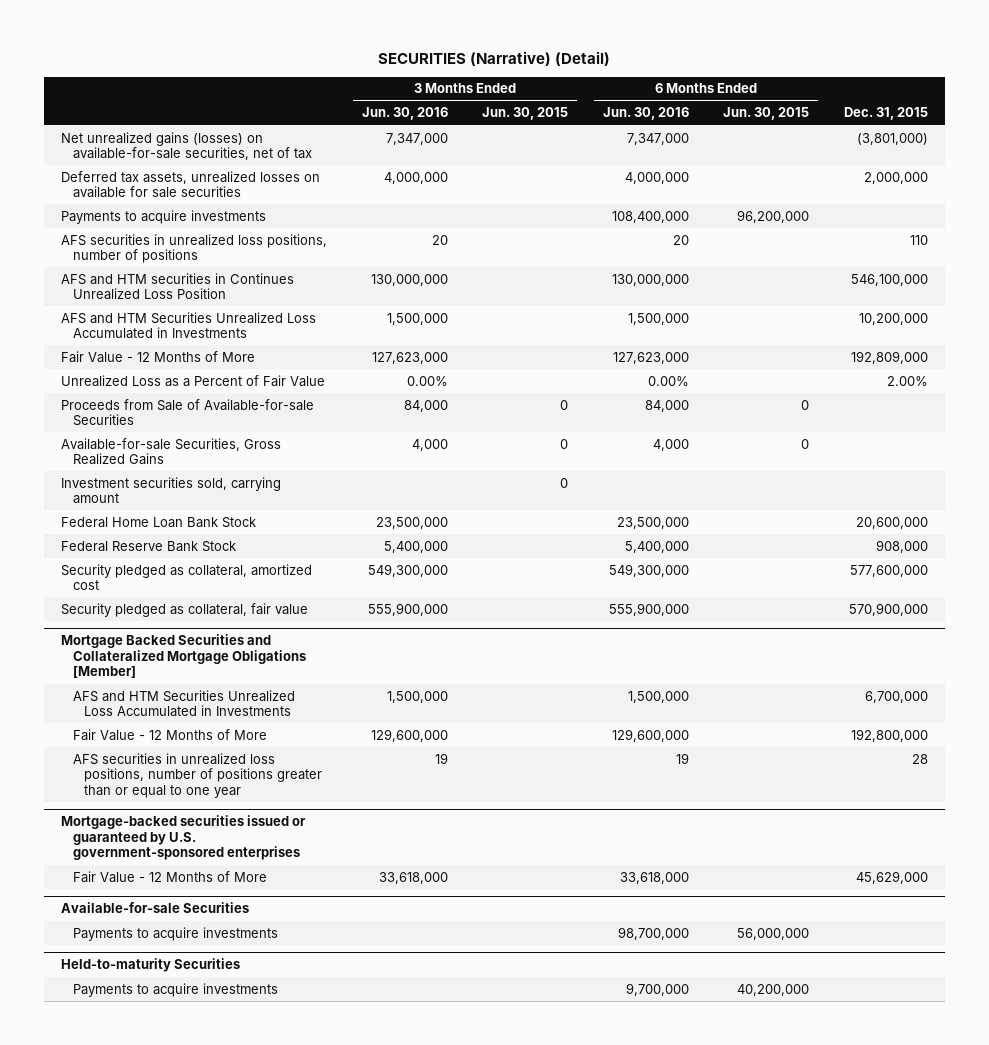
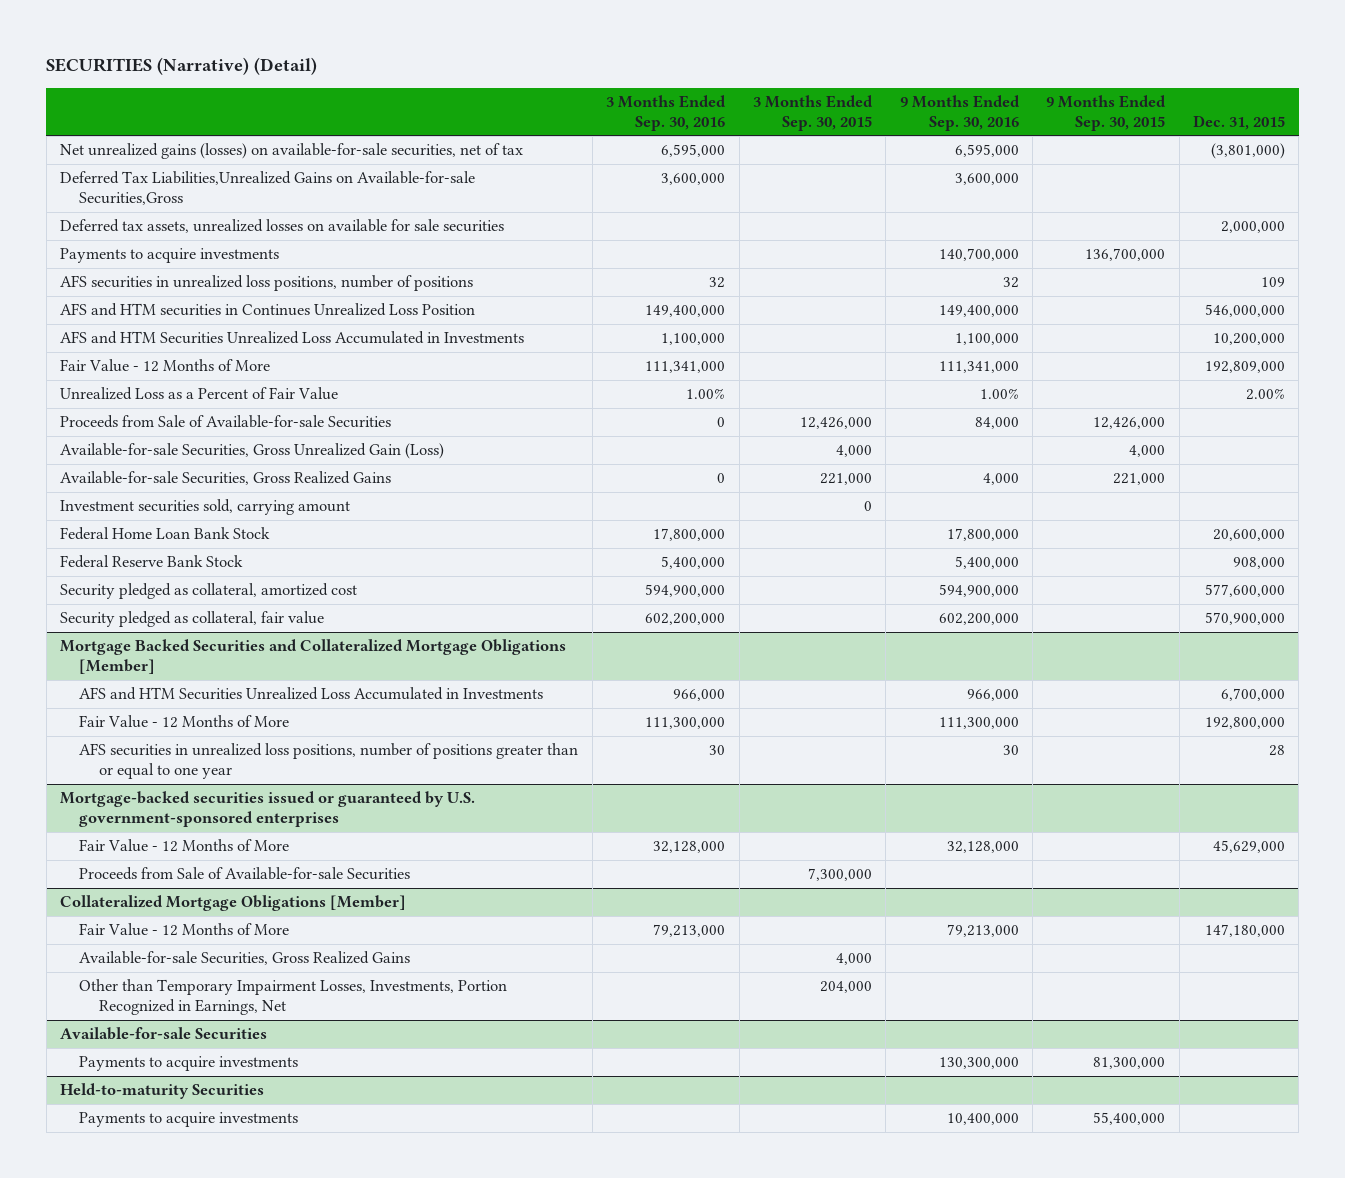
- | 3 Months Ended Jun. 30, 2016 | 3 Months Ended Jun. 30, 2015 | 6 Months Ended Jun. 30, 2016 | 6 Months Ended Jun. 30, 2015 | Dec. 31, 2015
+ | 3 Months Ended Sep. 30, 2016 | 3 Months Ended Sep. 30, 2015 | 9 Months Ended Sep. 30, 2016 | 9 Months Ended Sep. 30, 2015 | Dec. 31, 2015
+ Deferred Tax Liabilities,Unrealized Gains on Available-for-sale Securities,Gross | 3,600,000 | | 3,600,000 | |
- AFS securities in unrealized loss positions, number of positions | 20 | | 20 | | 110
- AFS and HTM securities in Continues Unrealized Loss Position | 130,000,000 | | 130,000,000 | | 546,100,000
+ AFS securities in unrealized loss positions, number of positions | 32 | | 32 | | 109
+ AFS and HTM securities in Continues Unrealized Loss Position | 149,400,000 | | 149,400,000 | | 546,000,000
+ Available-for-sale Securities, Gross Unrealized Gain (Loss) | | 4,000 | | 4,000 |
@ Mortgage-backed securities issued or guaranteed by U.S. government-sponsored enterprises
+ Proceeds from Sale of Available-for-sale Securities | | 7,300,000 | | |
+ Collateralized Mortgage Obligations [Member]
+ Fair Value - 12 Months of More | 79,213,000 | | 79,213,000 | | 147,180,000
+ Available-for-sale Securities, Gross Realized Gains | | 4,000 | | |
+ Other than Temporary Impairment Losses, Investments, Portion Recognized in Earnings, Net | | 204,000 | | |

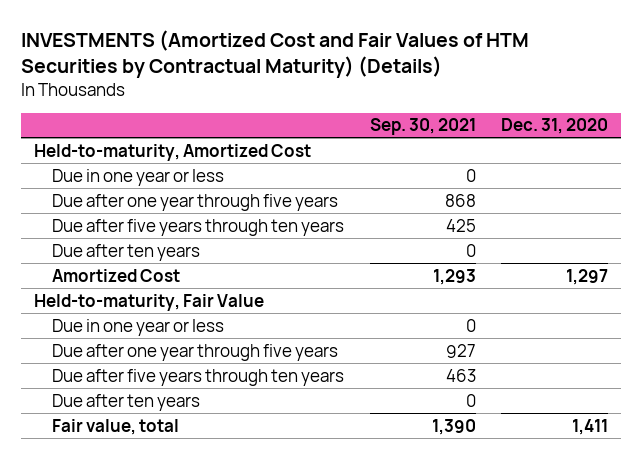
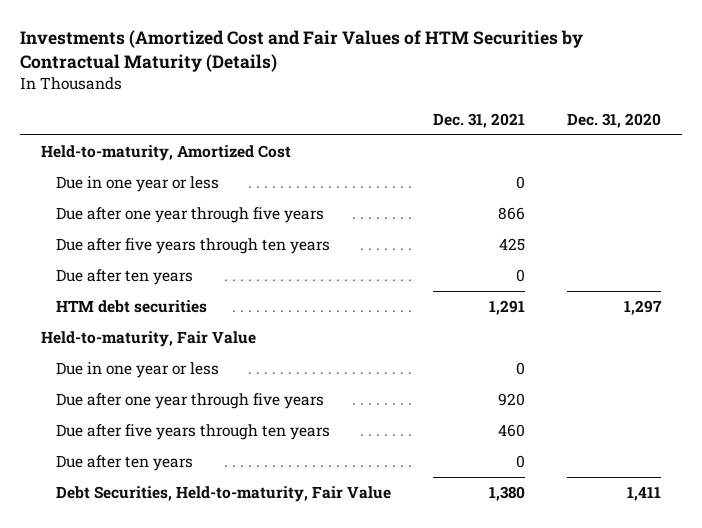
- INVESTMENTS (Amortized Cost and Fair Values of HTM Securities by Contractual Maturity) (Details)
+ Investments (Amortized Cost and Fair Values of HTM Securities by Contractual Maturity (Details)
- | Sep. 30, 2021 | Dec. 31, 2020
+ | Dec. 31, 2021 | Dec. 31, 2020
- Amortized Cost | 1,293 | 1,297
+ HTM debt securities | 1,291 | 1,297
- Fair value, total | 1,390 | 1,411
+ Debt Securities, Held-to-maturity, Fair Value | 1,380 | 1,411

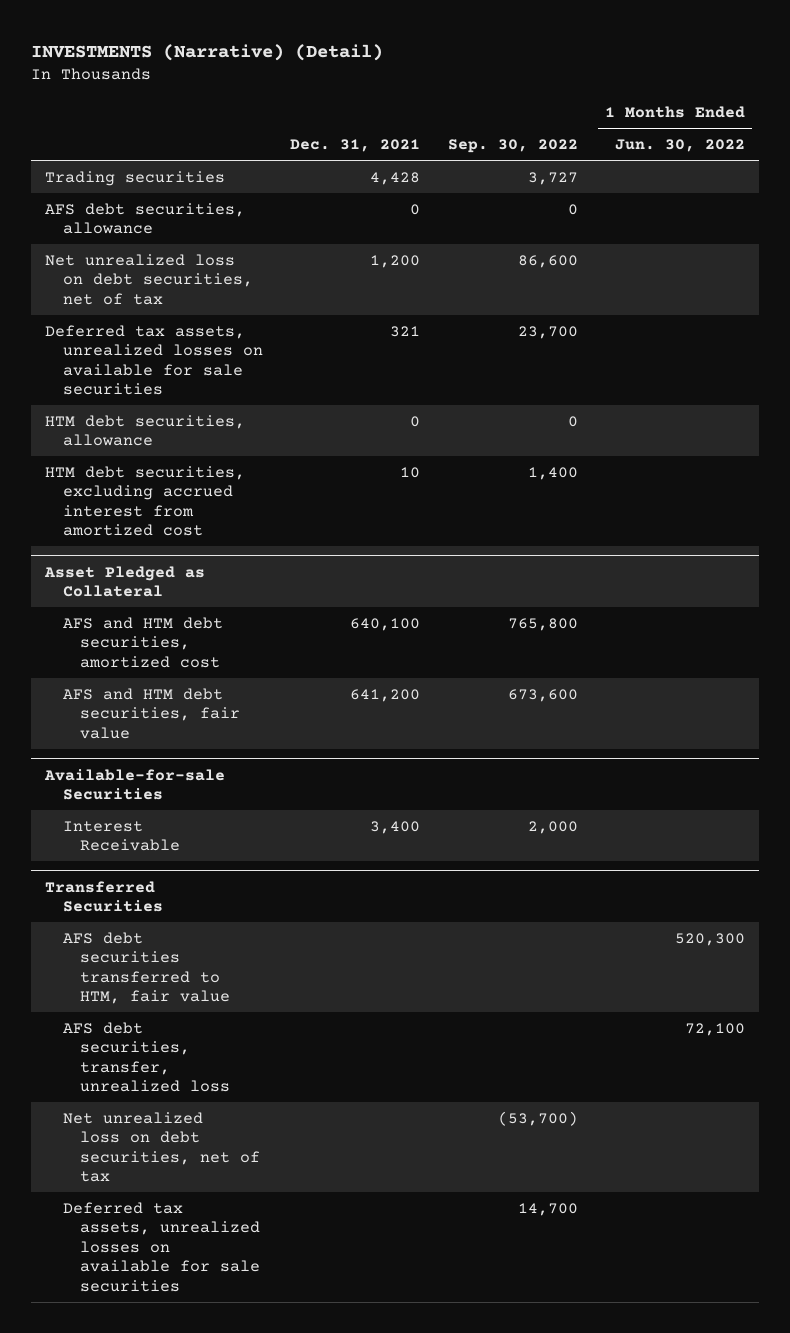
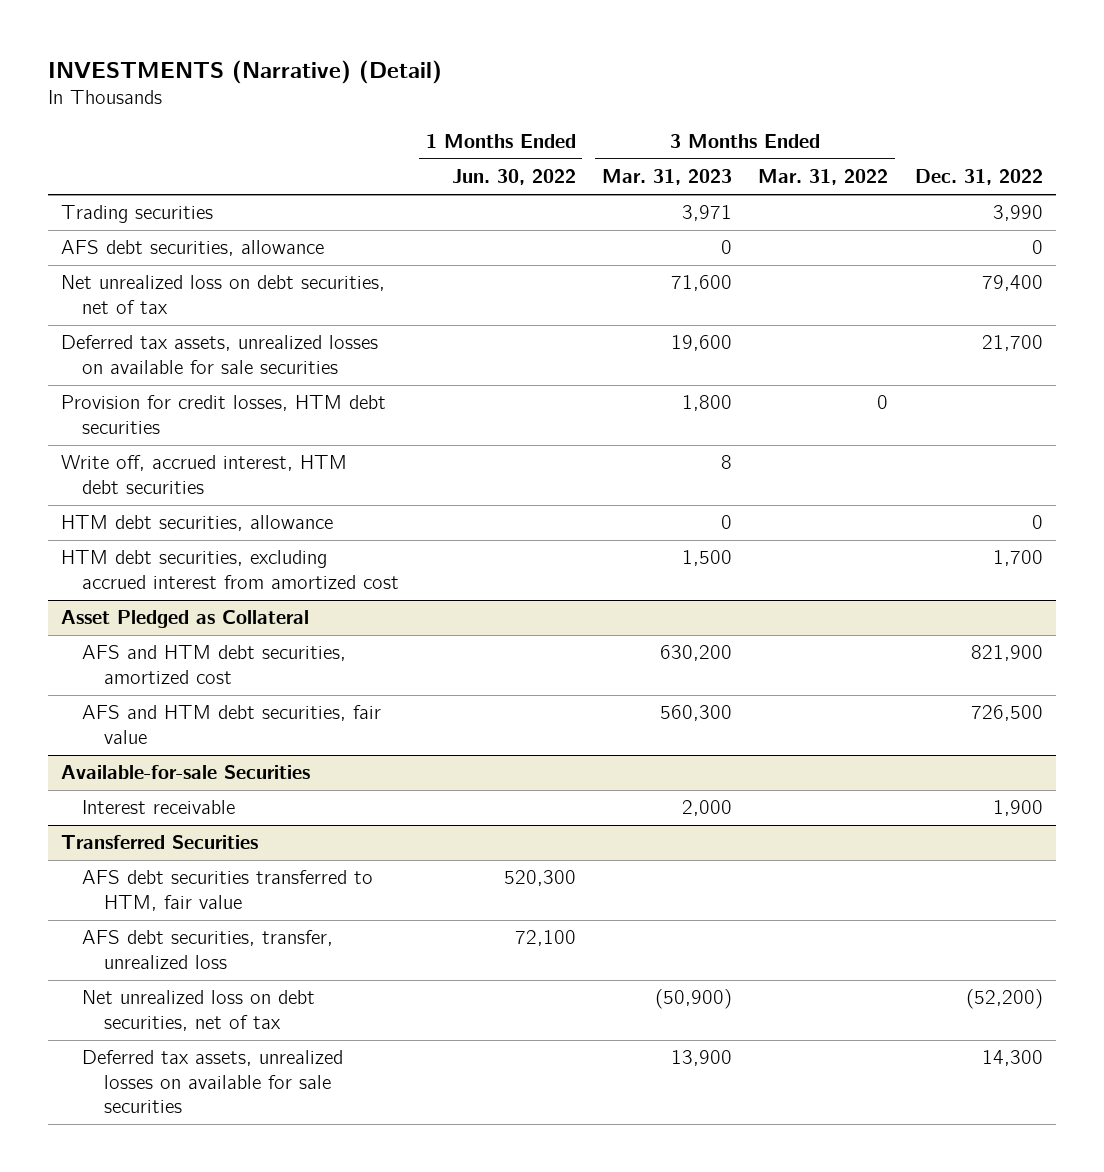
- | Dec. 31, 2021 | Sep. 30, 2022 | 1 Months Ended Jun. 30, 2022
+ | 1 Months Ended Jun. 30, 2022 | 3 Months Ended Mar. 31, 2023 | 3 Months Ended Mar. 31, 2022 | Dec. 31, 2022
+ Provision for credit losses, HTM debt securities | | 1,800 | 0 |
+ Write off, accrued interest, HTM debt securities | | 8 | |
@ Available-for-sale Securities
- Interest Receivable | 3,400 | 2,000 |
+ Interest receivable | | 2,000 | | 1,900

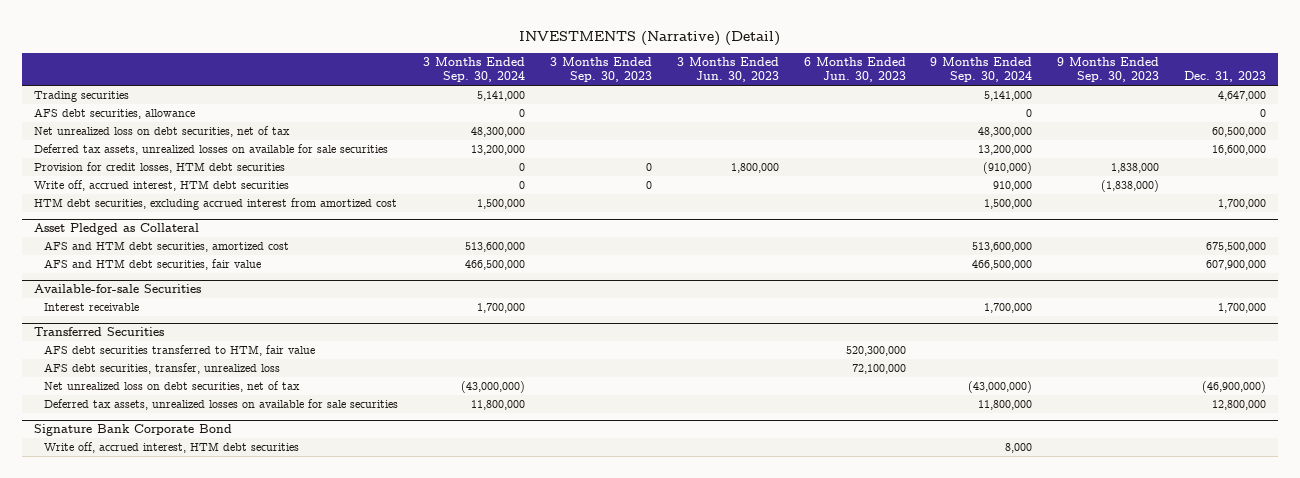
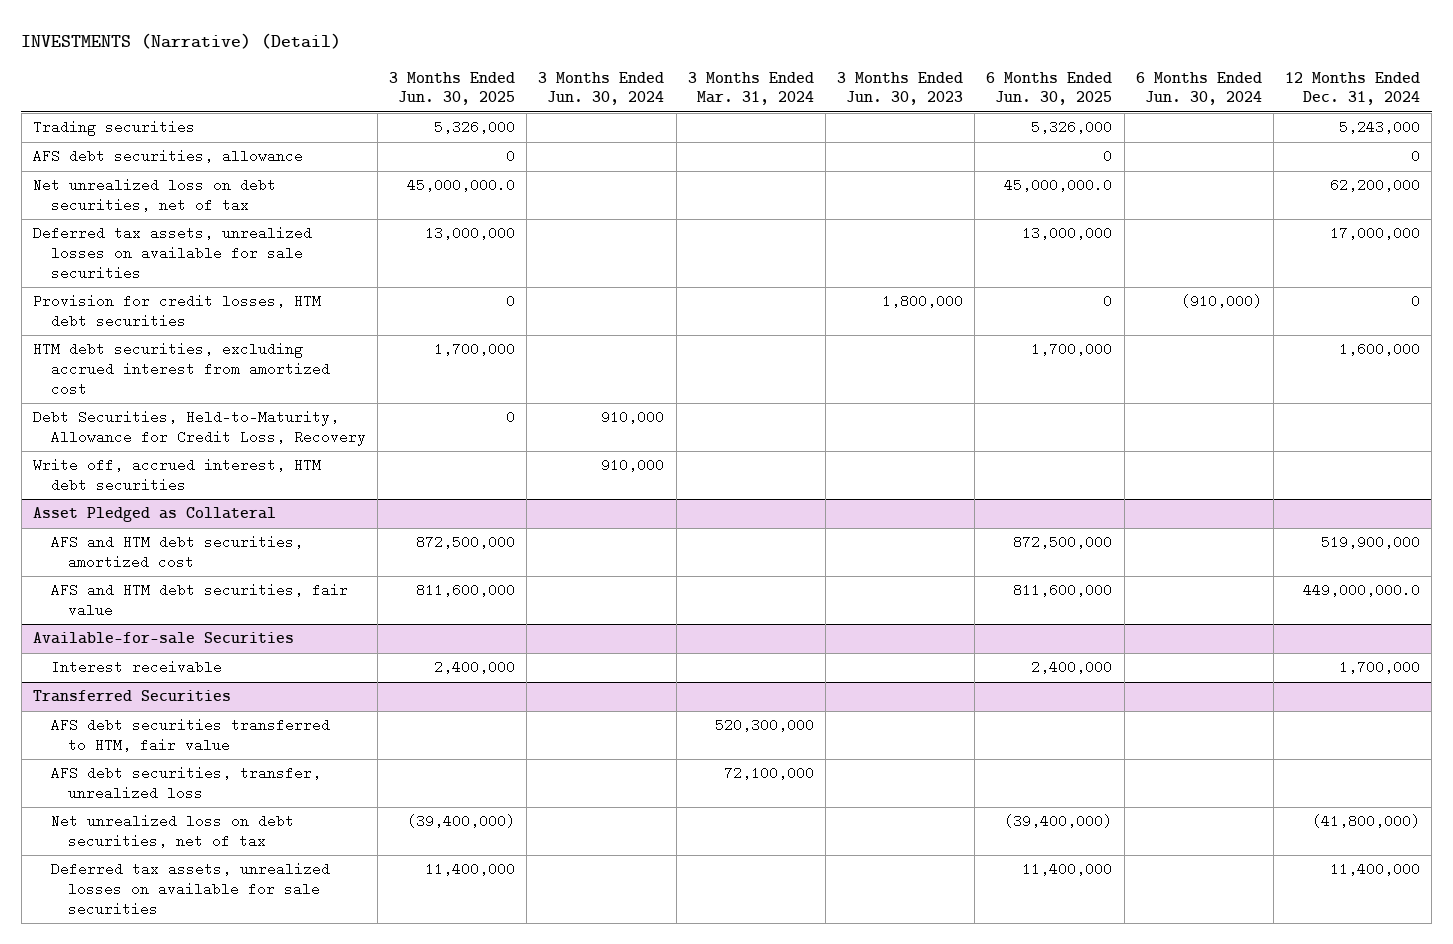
- | 3 Months Ended Sep. 30, 2024 | 3 Months Ended Sep. 30, 2023 | 3 Months Ended Jun. 30, 2023 | 6 Months Ended Jun. 30, 2023 | 9 Months Ended Sep. 30, 2024 | 9 Months Ended Sep. 30, 2023 | Dec. 31, 2023
+ | 3 Months Ended Jun. 30, 2025 | 3 Months Ended Jun. 30, 2024 | 3 Months Ended Mar. 31, 2024 | 3 Months Ended Jun. 30, 2023 | 6 Months Ended Jun. 30, 2025 | 6 Months Ended Jun. 30, 2024 | 12 Months Ended Dec. 31, 2024
+ Debt Securities, Held-to-Maturity, Allowance for Credit Loss, Recovery | 0 | 910,000 | | | | |
moved down: Write off, accrued interest, HTM debt securities | | 910,000 | | | | |
- Signature Bank Corporate Bond
- Write off, accrued interest, HTM debt securities | | | | | 8,000 | |

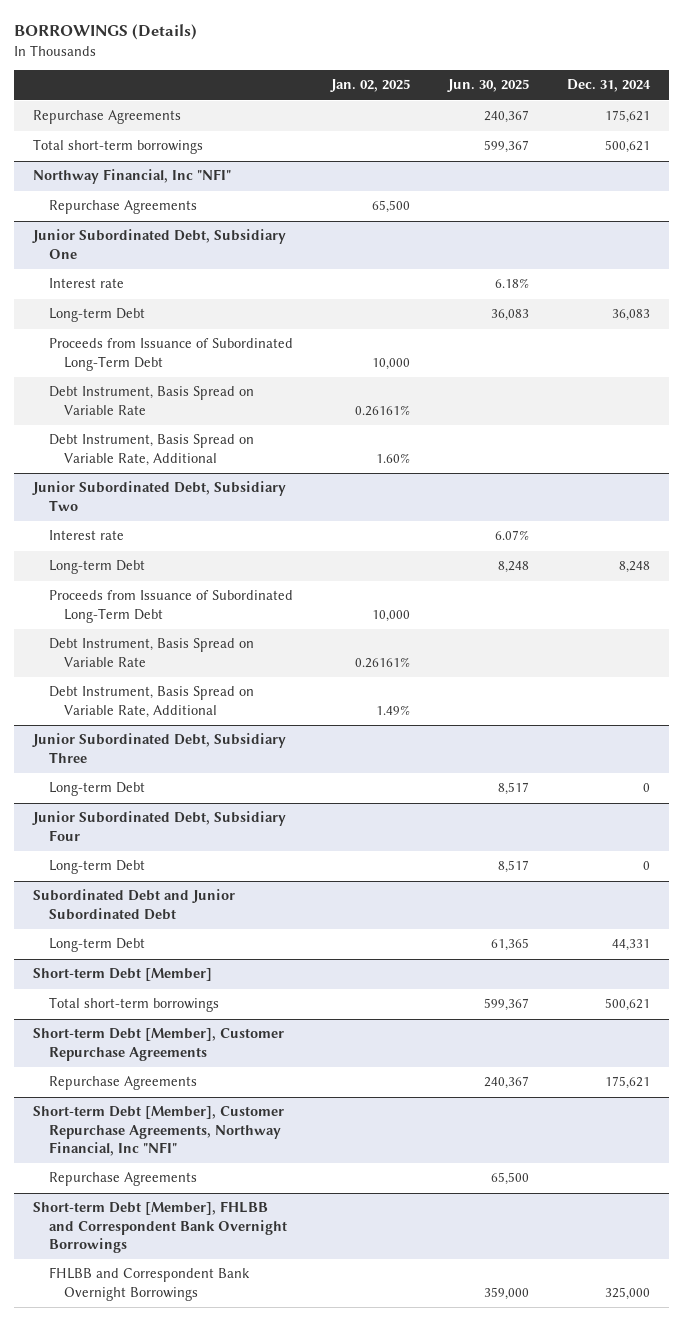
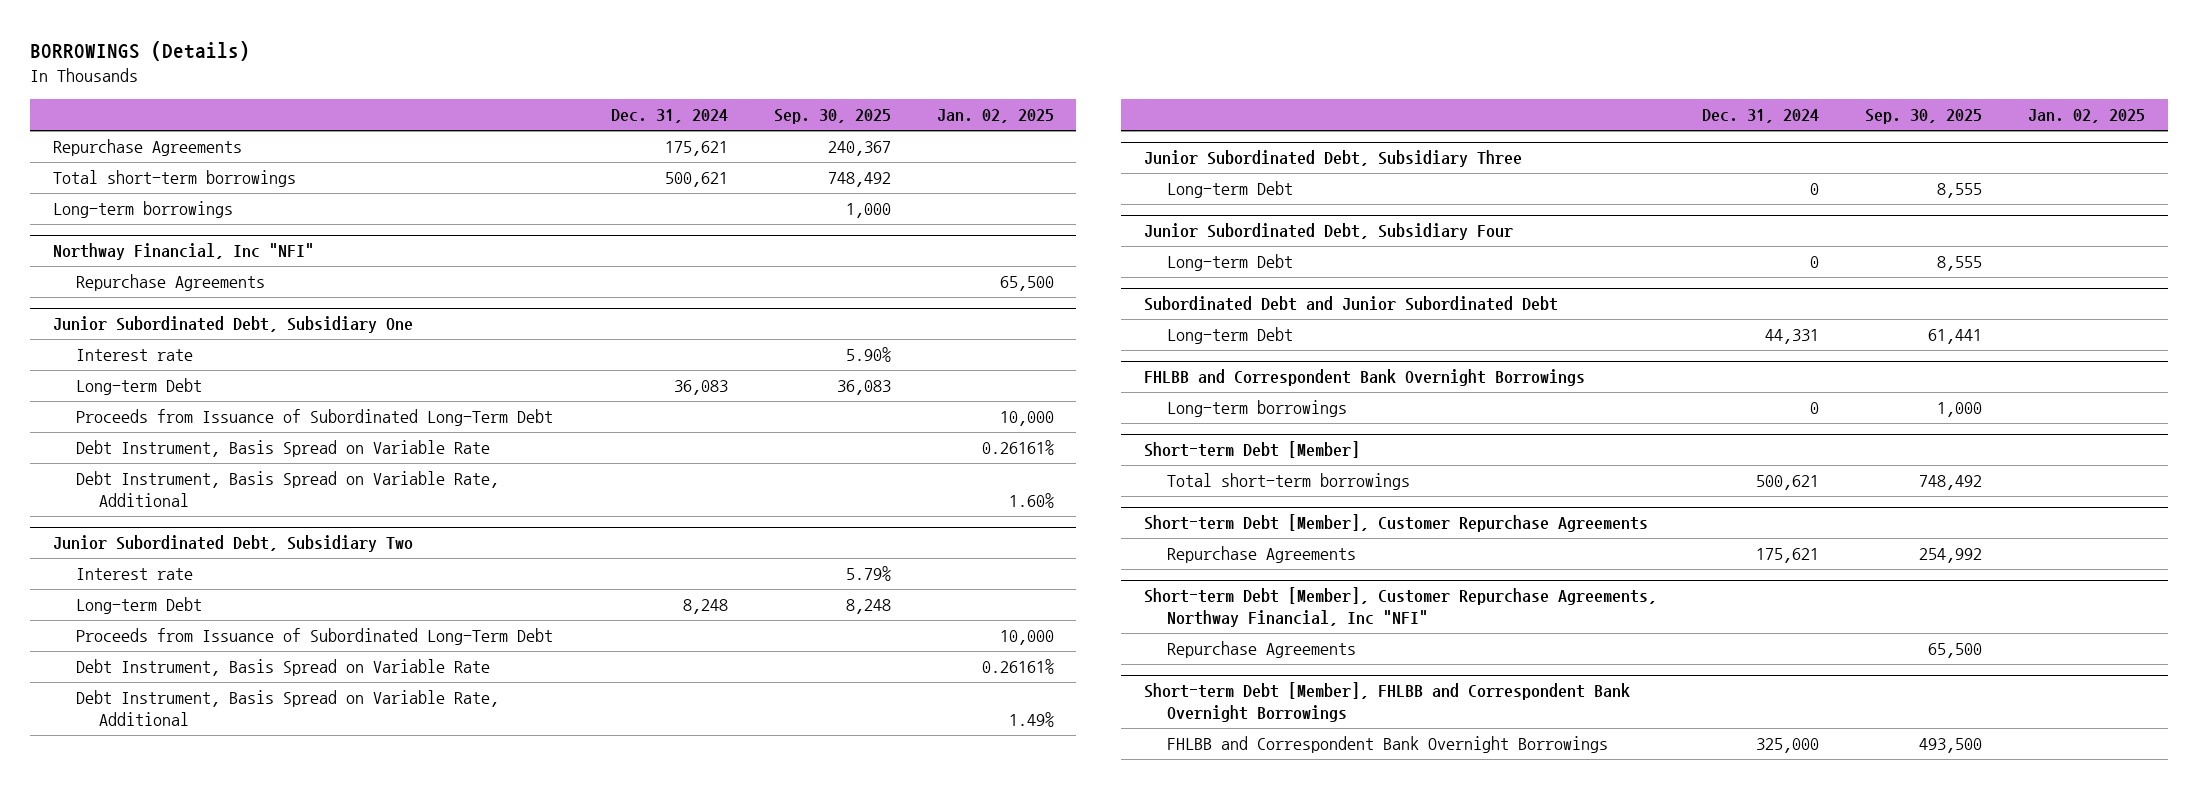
- | Jan. 02, 2025 | Jun. 30, 2025 | Dec. 31, 2024
+ | Dec. 31, 2024 | Sep. 30, 2025 | Jan. 02, 2025
+ Long-term borrowings | | 1,000 |
+ FHLBB and Correspondent Bank Overnight Borrowings
+ Long-term borrowings | 0 | 1,000 |

